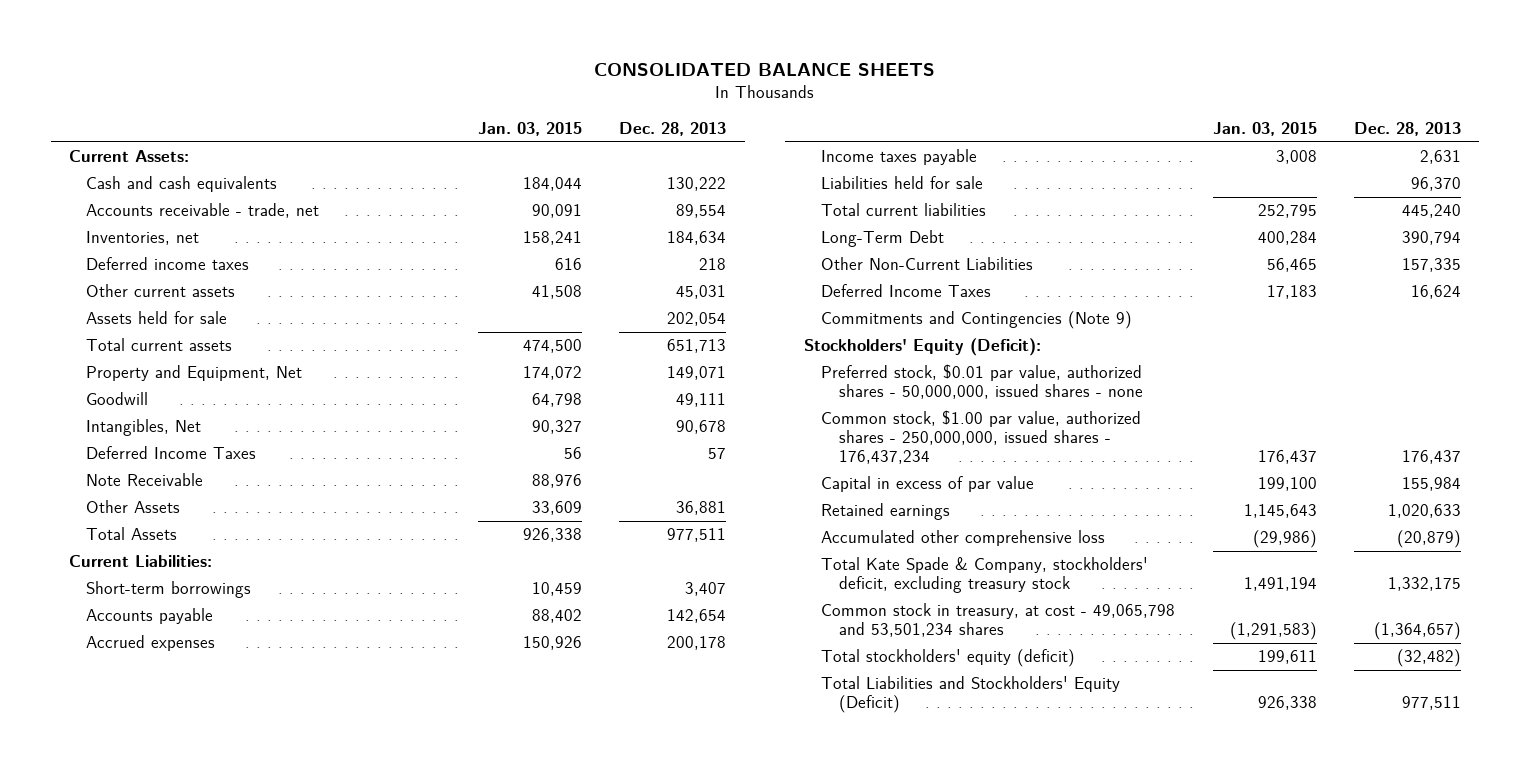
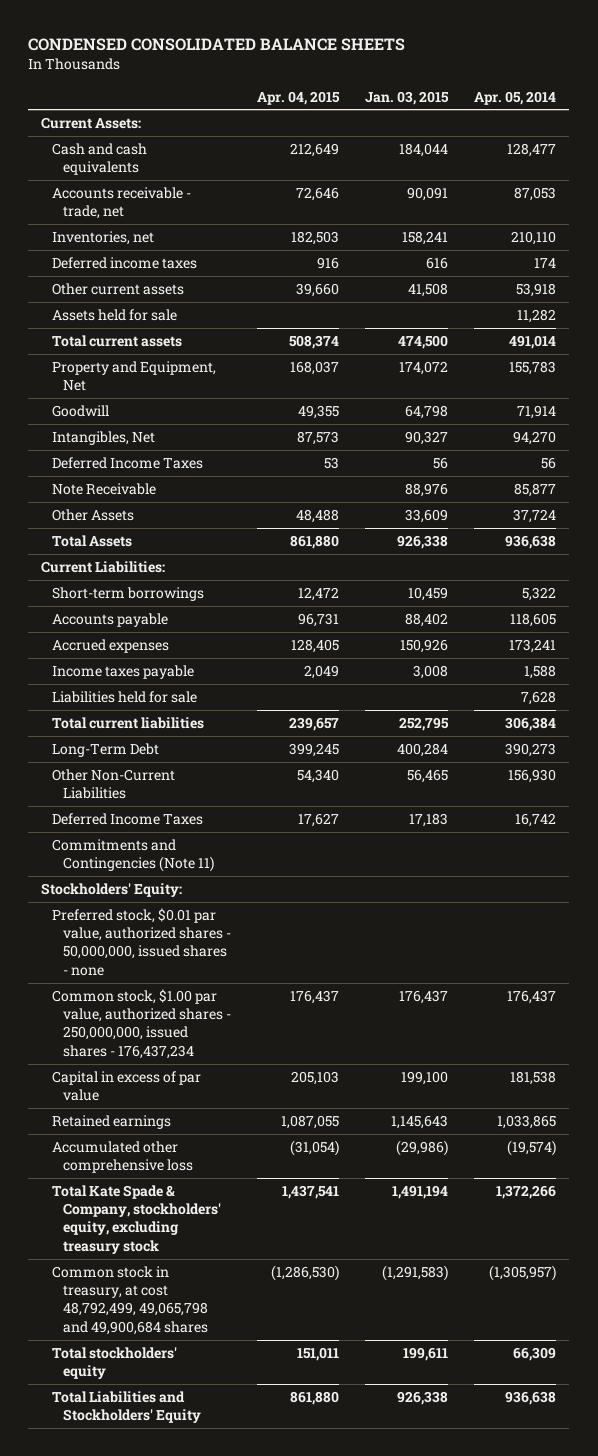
- CONSOLIDATED BALANCE SHEETS
+ CONDENSED CONSOLIDATED BALANCE SHEETS
- | Jan. 03, 2015 | Dec. 28, 2013
+ | Apr. 04, 2015 | Jan. 03, 2015 | Apr. 05, 2014
- Commitments and Contingencies (Note 9)
- Stockholders' Equity (Deficit):
+ Commitments and Contingencies (Note 11)
+ Stockholders' Equity:
- Total Kate Spade & Company, stockholders' deficit, excluding treasury stock | 1,491,194 | 1,332,175
- Common stock in treasury, at cost - 49,065,798 and 53,501,234 shares | (1,291,583) | (1,364,657)
- Total stockholders' equity (deficit) | 199,611 | (32,482)
- Total Liabilities and Stockholders' Equity (Deficit) | 926,338 | 977,511
+ Total Kate Spade & Company, stockholders' equity, excluding treasury stock | 1,437,541 | 1,491,194 | 1,372,266
+ Common stock in treasury, at cost 48,792,499, 49,065,798 and 49,900,684 shares | (1,286,530) | (1,291,583) | (1,305,957)
+ Total stockholders' equity | 151,011 | 199,611 | 66,309
+ Total Liabilities and Stockholders' Equity | 861,880 | 926,338 | 936,638

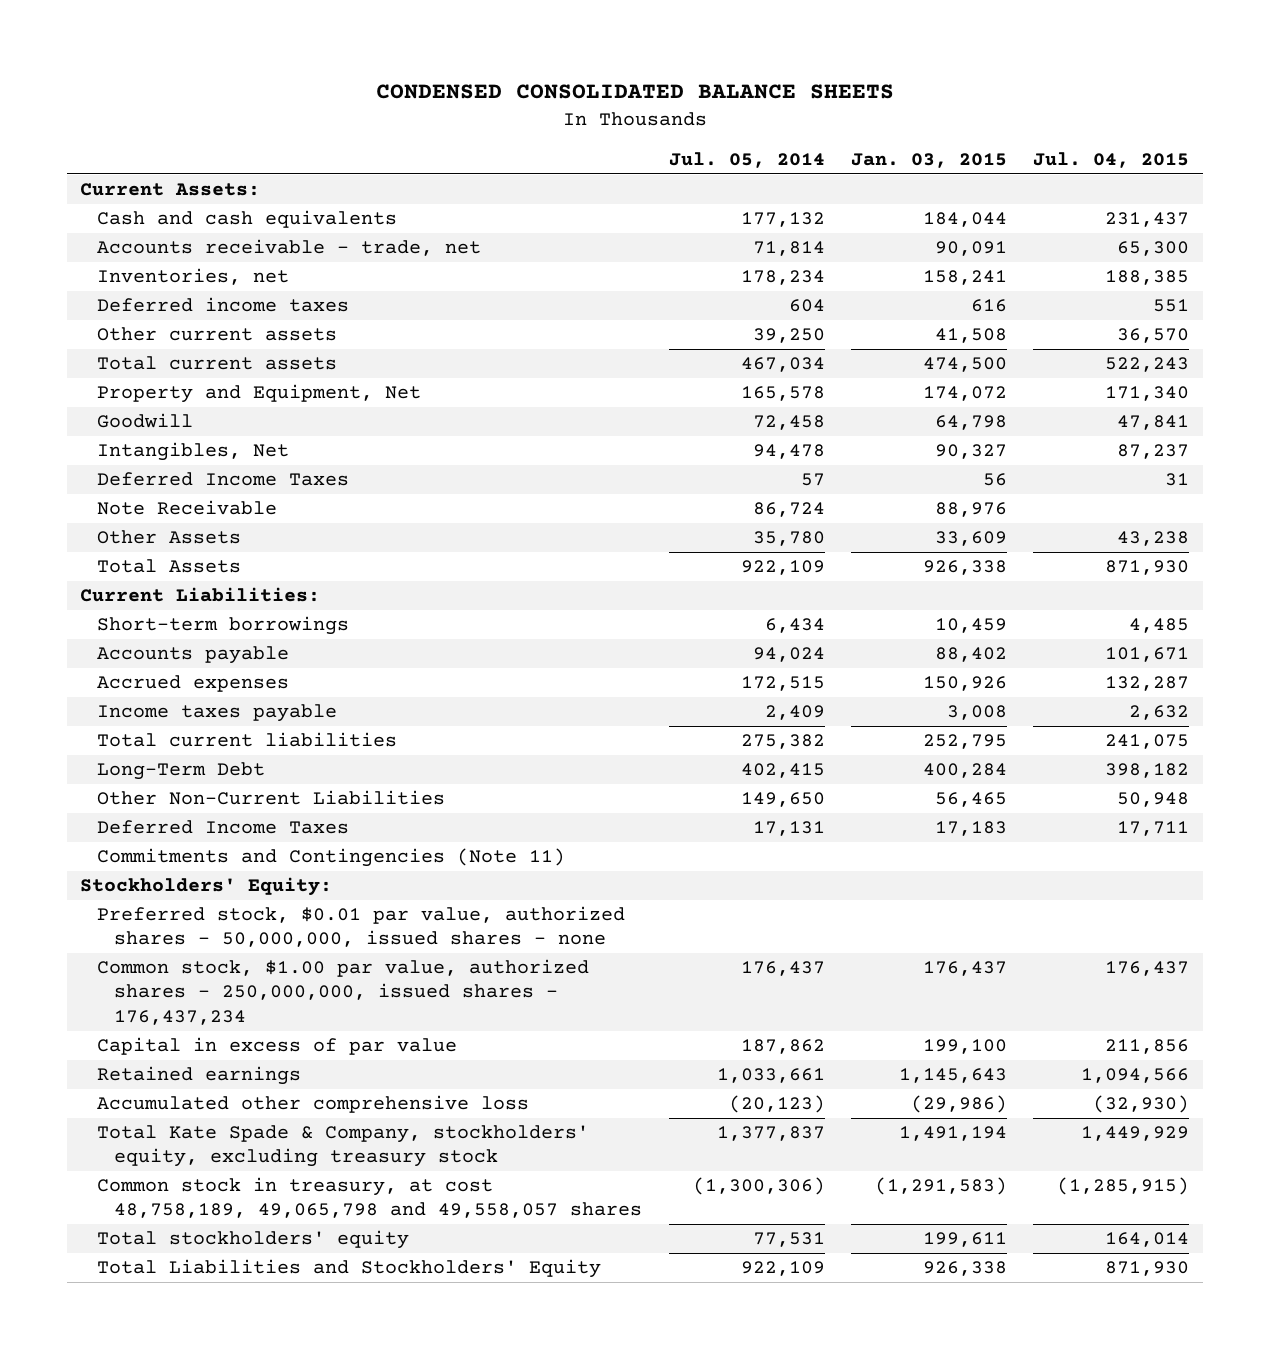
- | Apr. 04, 2015 | Jan. 03, 2015 | Apr. 05, 2014
+ | Jul. 05, 2014 | Jan. 03, 2015 | Jul. 04, 2015
- Assets held for sale | | | 11,282
- Liabilities held for sale | | | 7,628
- Common stock in treasury, at cost 48,792,499, 49,065,798 and 49,900,684 shares | (1,286,530) | (1,291,583) | (1,305,957)
+ Common stock in treasury, at cost 48,758,189, 49,065,798 and 49,558,057 shares | (1,300,306) | (1,291,583) | (1,285,915)

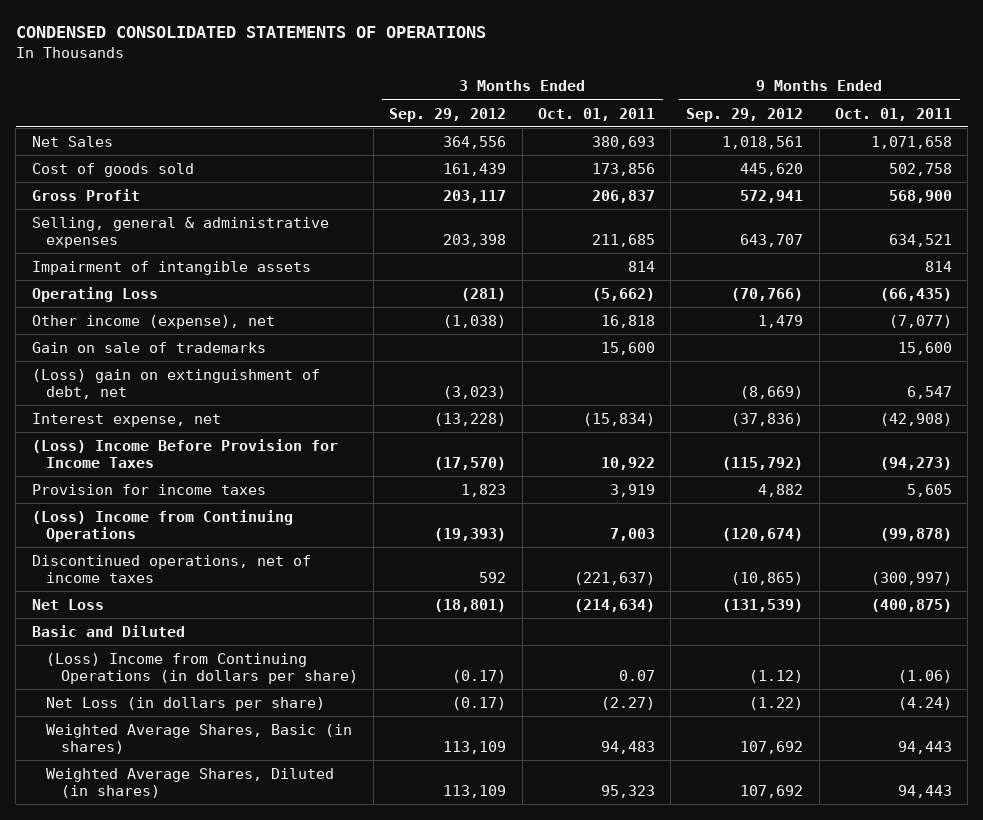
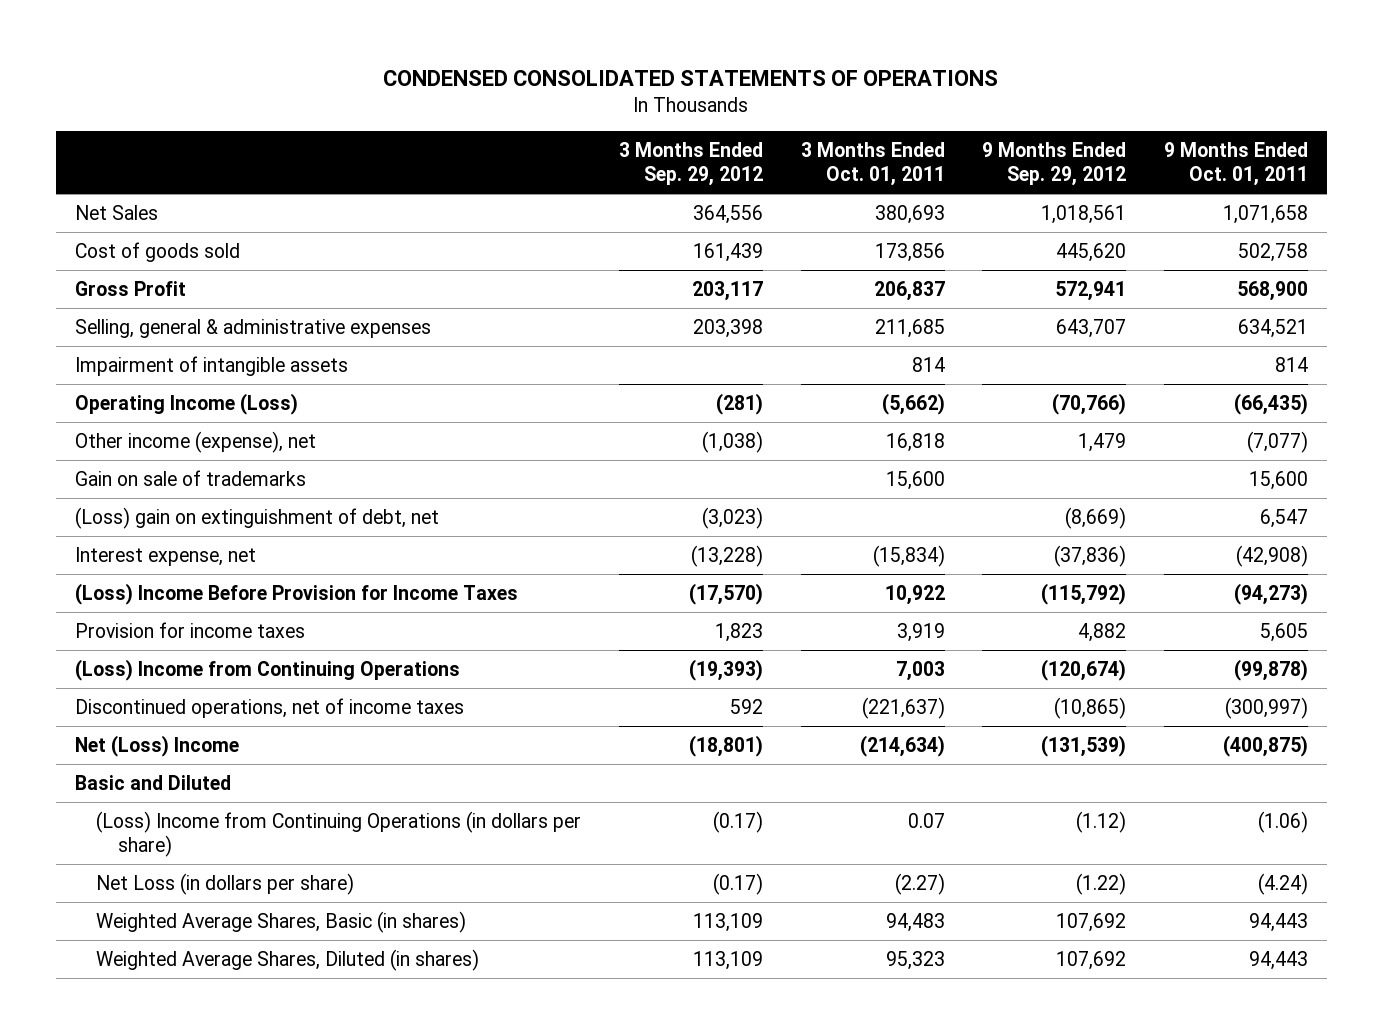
- Operating Loss | (281) | (5,662) | (70,766) | (66,435)
+ Operating Income (Loss) | (281) | (5,662) | (70,766) | (66,435)
- Net Loss | (18,801) | (214,634) | (131,539) | (400,875)
+ Net (Loss) Income | (18,801) | (214,634) | (131,539) | (400,875)

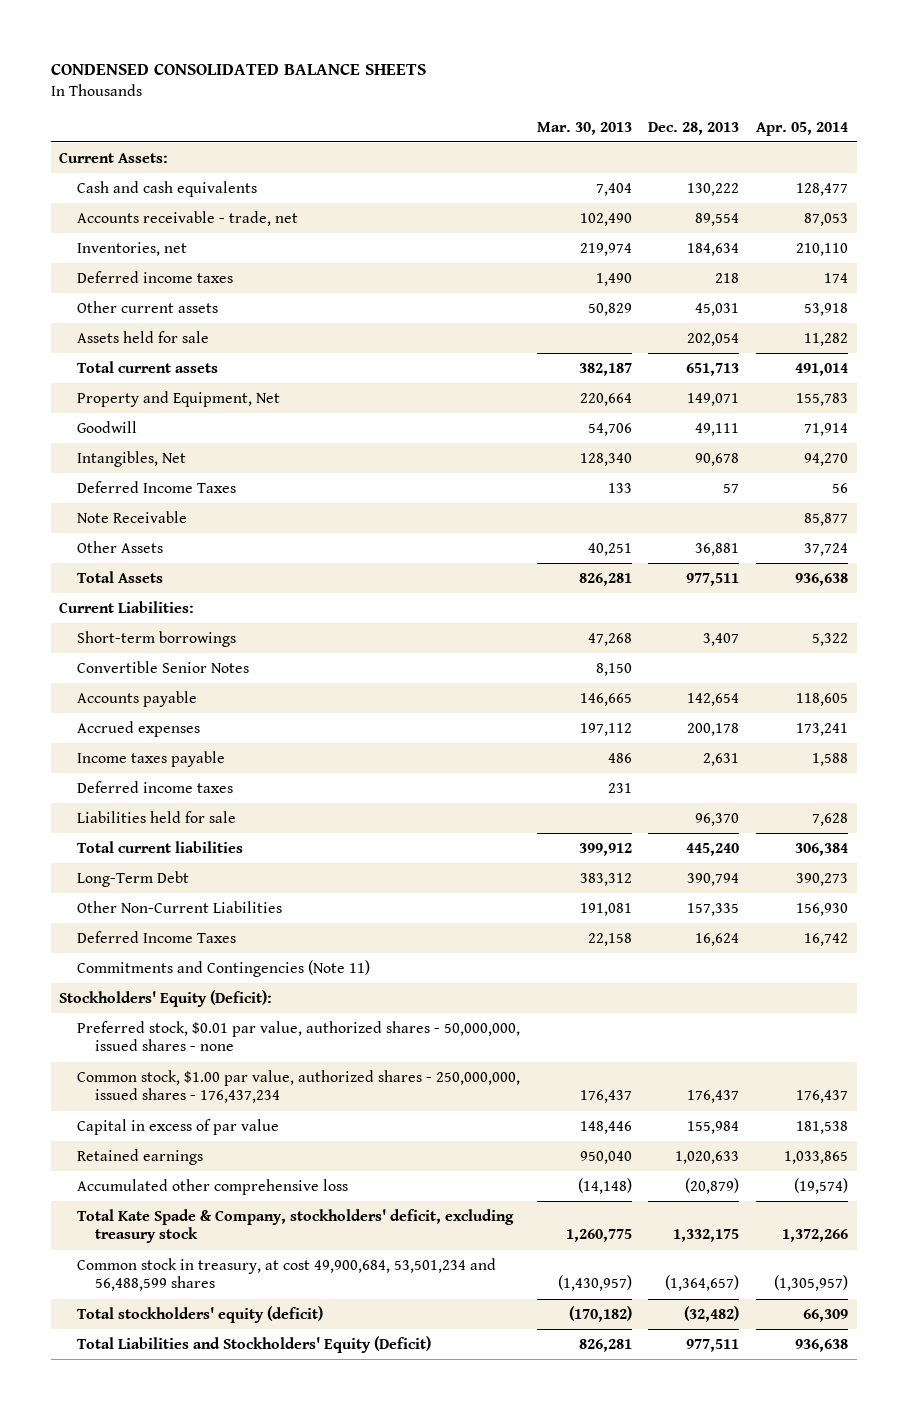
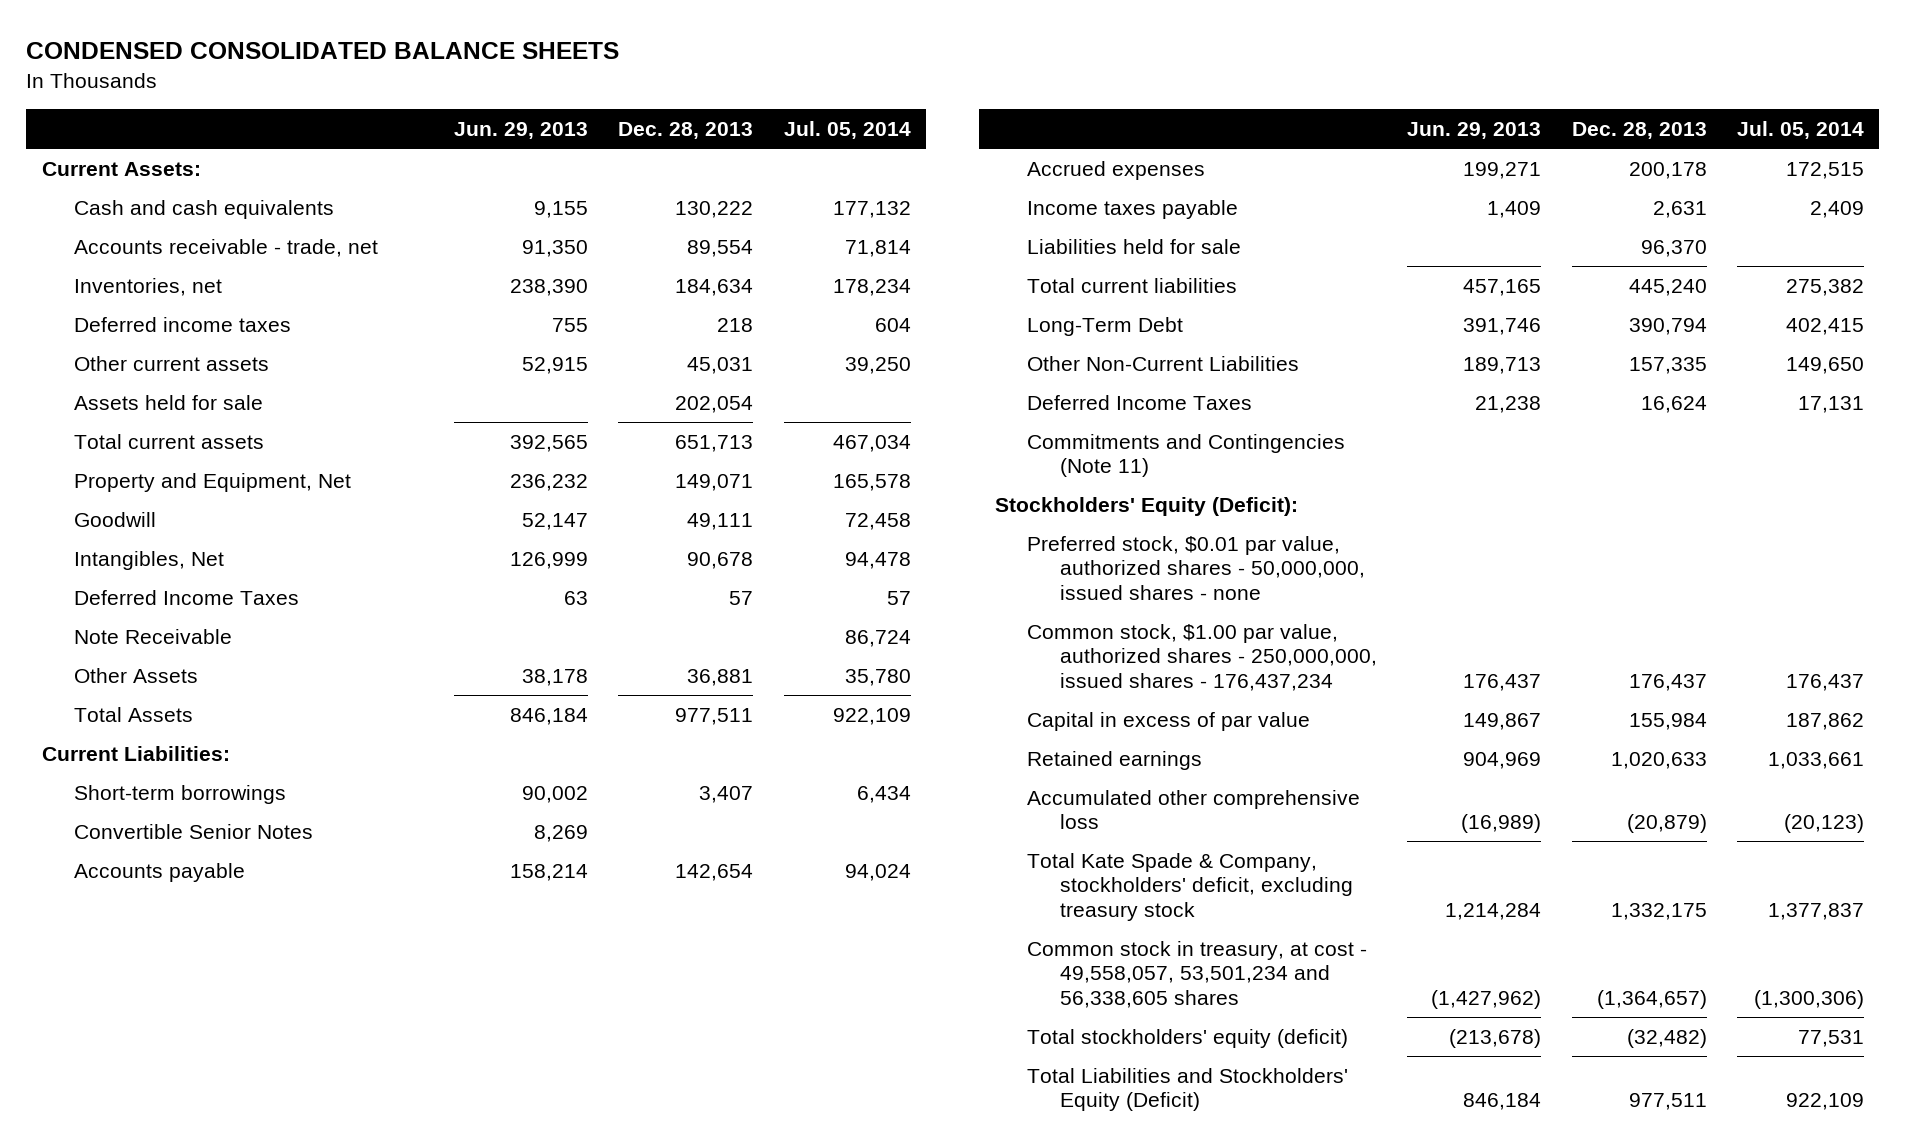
- | Mar. 30, 2013 | Dec. 28, 2013 | Apr. 05, 2014
+ | Jun. 29, 2013 | Dec. 28, 2013 | Jul. 05, 2014
- Deferred income taxes | 231 | |
- Common stock in treasury, at cost 49,900,684, 53,501,234 and 56,488,599 shares | (1,430,957) | (1,364,657) | (1,305,957)
+ Common stock in treasury, at cost - 49,558,057, 53,501,234 and 56,338,605 shares | (1,427,962) | (1,364,657) | (1,300,306)

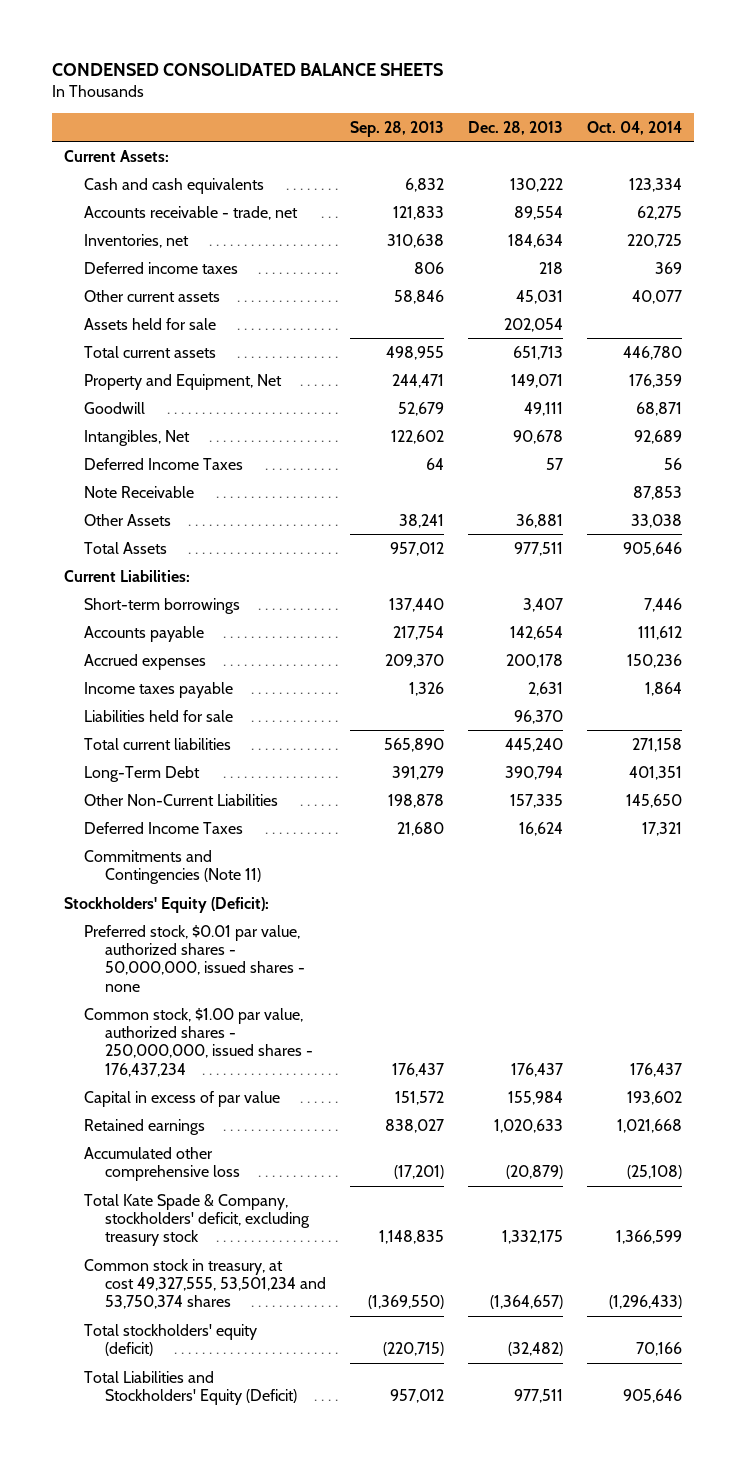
- | Jun. 29, 2013 | Dec. 28, 2013 | Jul. 05, 2014
+ | Sep. 28, 2013 | Dec. 28, 2013 | Oct. 04, 2014
- Convertible Senior Notes | 8,269 | |
- Common stock in treasury, at cost - 49,558,057, 53,501,234 and 56,338,605 shares | (1,427,962) | (1,364,657) | (1,300,306)
+ Common stock in treasury, at cost 49,327,555, 53,501,234 and 53,750,374 shares | (1,369,550) | (1,364,657) | (1,296,433)

